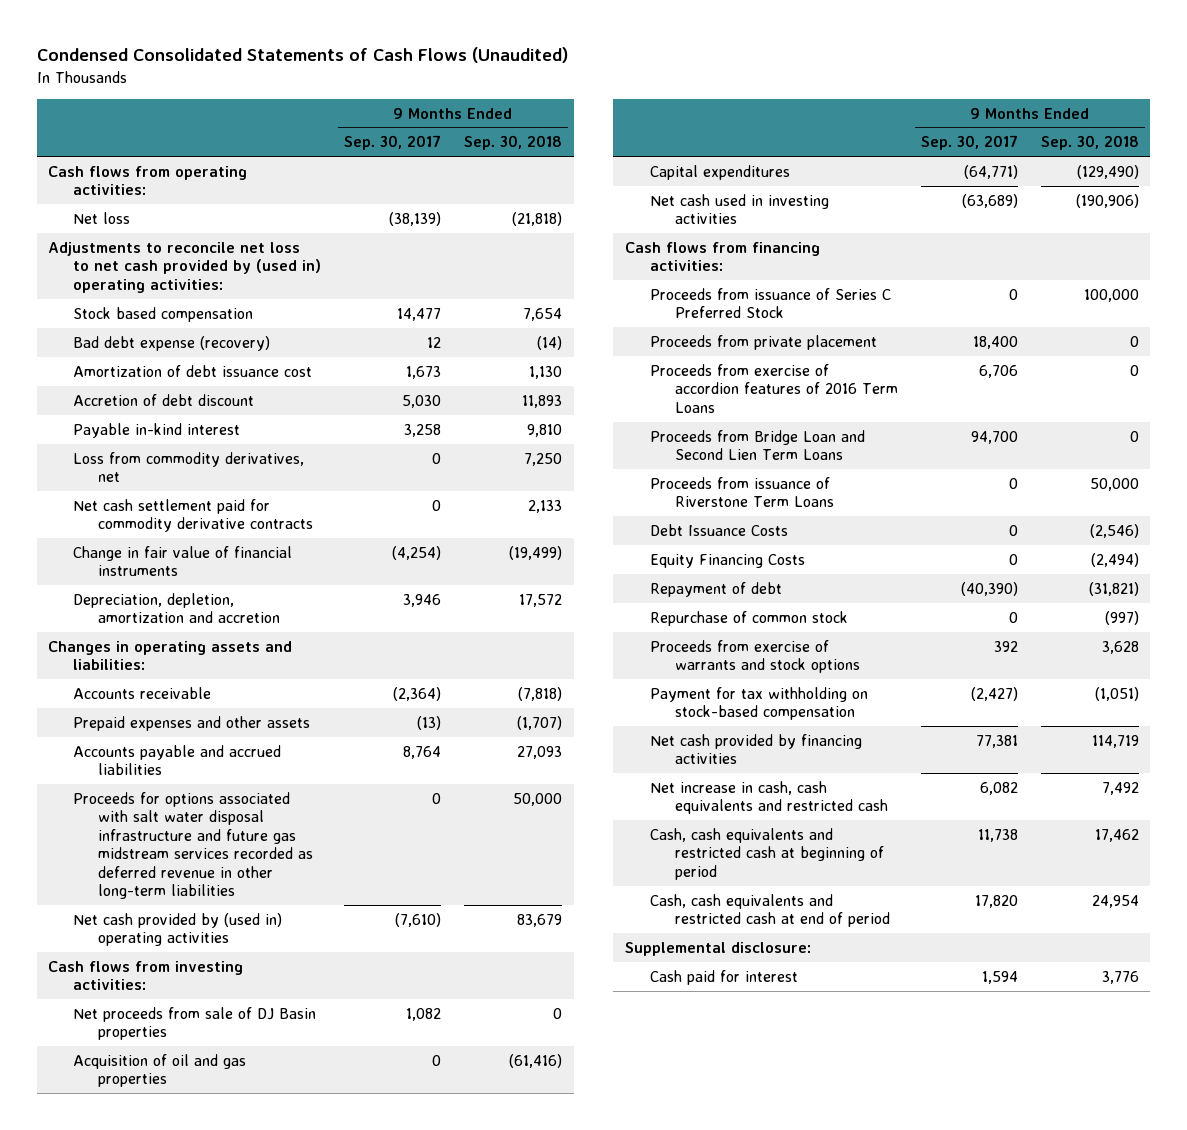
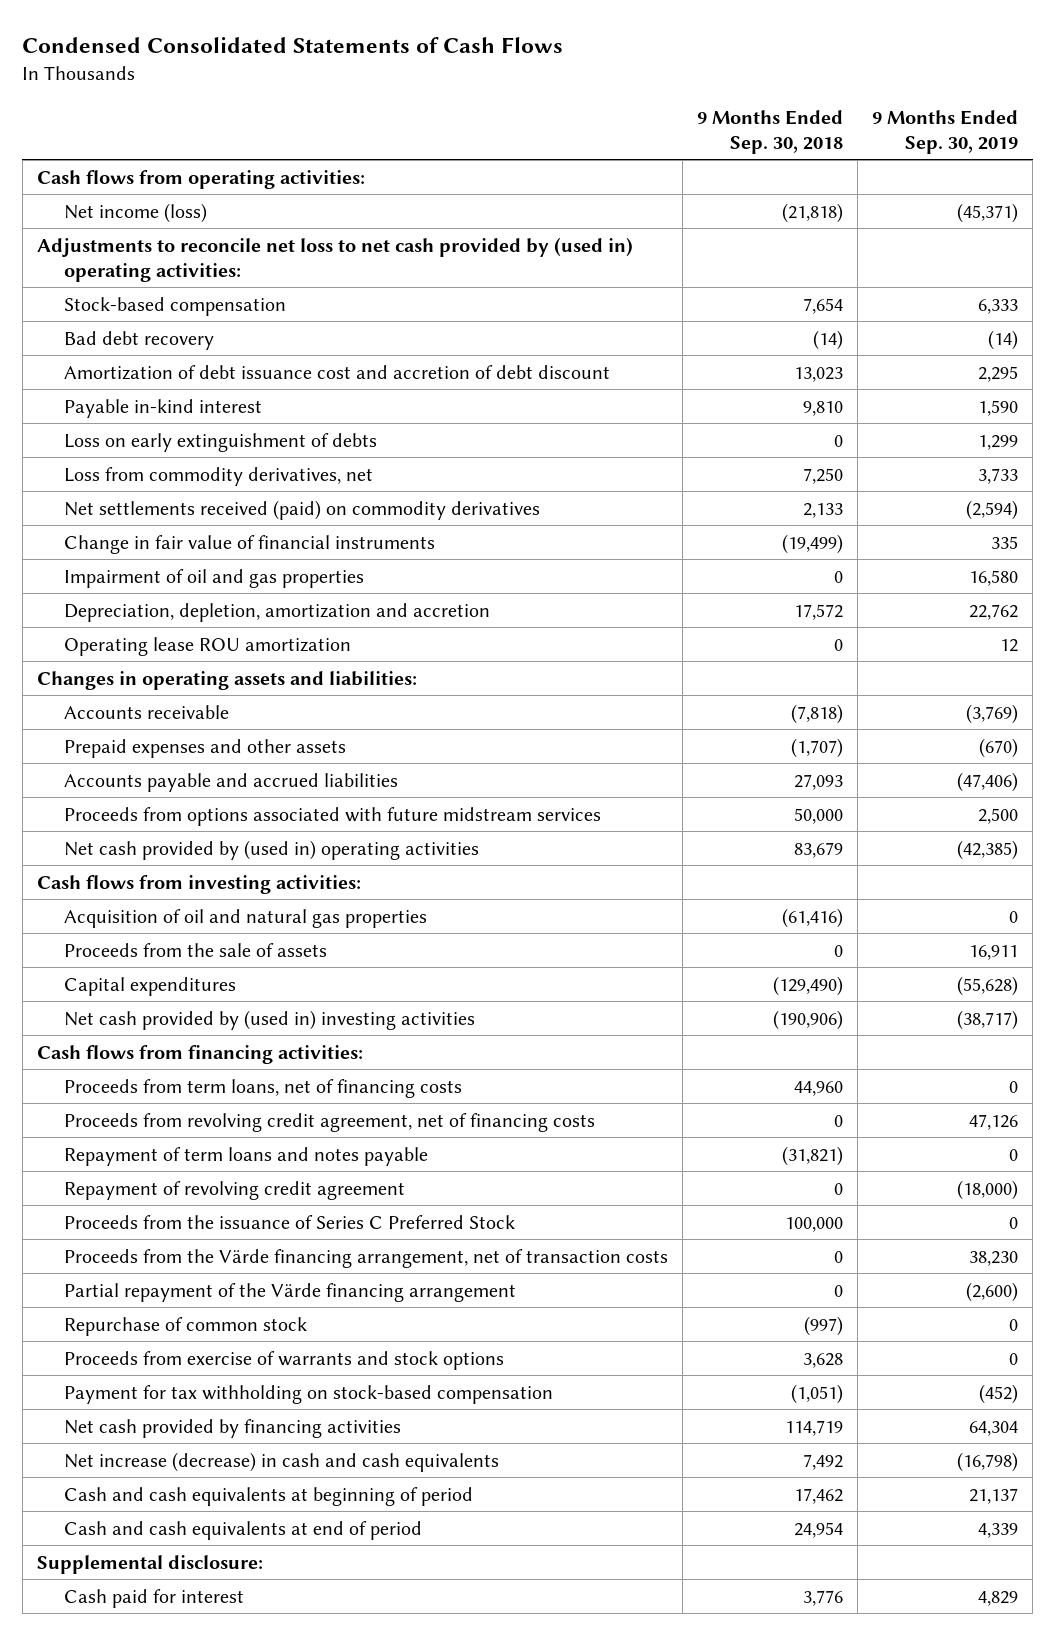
- Condensed Consolidated Statements of Cash Flows (Unaudited)
+ Condensed Consolidated Statements of Cash Flows
- | 9 Months Ended Sep. 30, 2017 | 9 Months Ended Sep. 30, 2018
+ | 9 Months Ended Sep. 30, 2018 | 9 Months Ended Sep. 30, 2019
- Net loss | (38,139) | (21,818)
+ Net income (loss) | (21,818) | (45,371)
- Stock based compensation | 14,477 | 7,654
- Bad debt expense (recovery) | 12 | (14)
- Amortization of debt issuance cost | 1,673 | 1,130
- Accretion of debt discount | 5,030 | 11,893
+ Stock-based compensation | 7,654 | 6,333
+ Bad debt recovery | (14) | (14)
+ Amortization of debt issuance cost and accretion of debt discount | 13,023 | 2,295
+ Loss on early extinguishment of debts | 0 | 1,299
- Net cash settlement paid for commodity derivative contracts | 0 | 2,133
+ Net settlements received (paid) on commodity derivatives | 2,133 | (2,594)
+ Impairment of oil and gas properties | 0 | 16,580
+ Operating lease ROU amortization | 0 | 12
- Proceeds for options associated with salt water disposal infrastructure and future gas midstream services recorded as deferred revenue in other long-term liabilities | 0 | 50,000
+ Proceeds from options associated with future midstream services | 50,000 | 2,500
- Net proceeds from sale of DJ Basin properties | 1,082 | 0
- Acquisition of oil and gas properties | 0 | (61,416)
+ Acquisition of oil and natural gas properties | (61,416) | 0
+ Proceeds from the sale of assets | 0 | 16,911
- Net cash used in investing activities | (63,689) | (190,906)
+ Net cash provided by (used in) investing activities | (190,906) | (38,717)
- Proceeds from issuance of Series C Preferred Stock | 0 | 100,000
- Proceeds from private placement | 18,400 | 0
- Proceeds from exercise of accordion features of 2016 Term Loans | 6,706 | 0
- Proceeds from Bridge Loan and Second Lien Term Loans | 94,700 | 0
- Proceeds from issuance of Riverstone Term Loans | 0 | 50,000
- Debt Issuance Costs | 0 | (2,546)
- Equity Financing Costs | 0 | (2,494)
- Repayment of debt | (40,390) | (31,821)
+ Proceeds from term loans, net of financing costs | 44,960 | 0
+ Proceeds from revolving credit agreement, net of financing costs | 0 | 47,126
+ Repayment of term loans and notes payable | (31,821) | 0
+ Repayment of revolving credit agreement | 0 | (18,000)
+ Proceeds from the issuance of Series C Preferred Stock | 100,000 | 0
+ Proceeds from the Värde financing arrangement, net of transaction costs | 0 | 38,230
+ Partial repayment of the Värde financing arrangement | 0 | (2,600)
- Net increase in cash, cash equivalents and restricted cash | 6,082 | 7,492
- Cash, cash equivalents and restricted cash at beginning of period | 11,738 | 17,462
- Cash, cash equivalents and restricted cash at end of period | 17,820 | 24,954
+ Net increase (decrease) in cash and cash equivalents | 7,492 | (16,798)
+ Cash and cash equivalents at beginning of period | 17,462 | 21,137
+ Cash and cash equivalents at end of period | 24,954 | 4,339

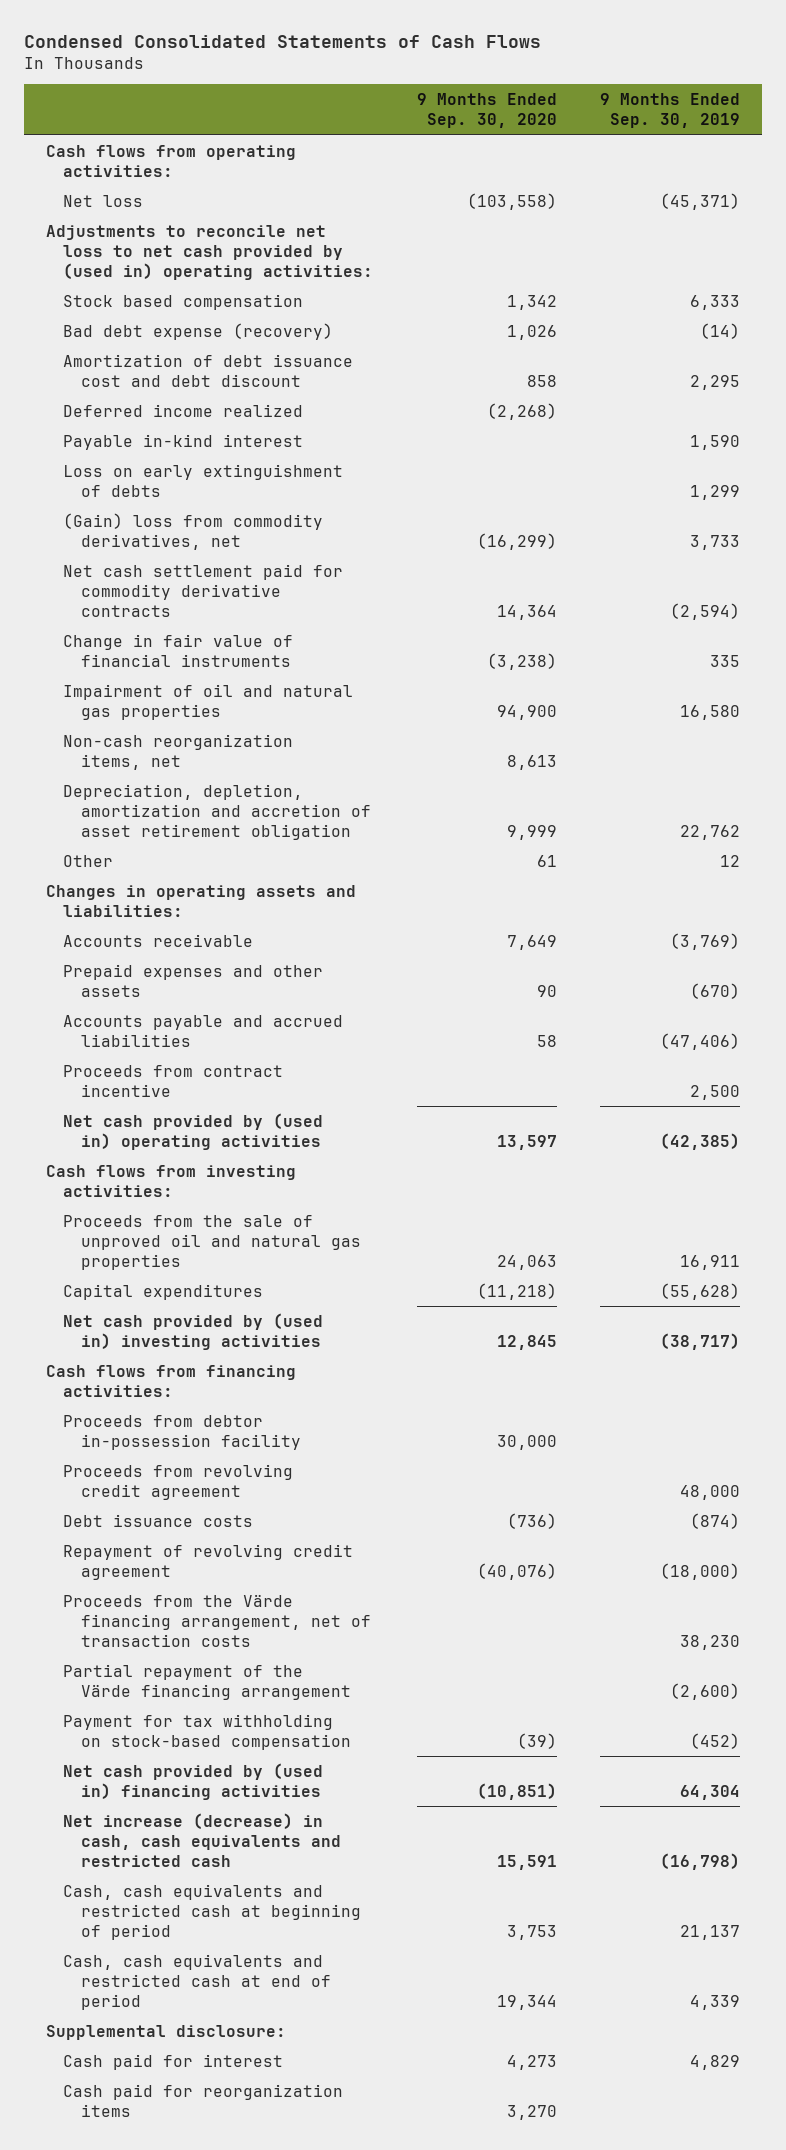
- | 9 Months Ended Sep. 30, 2018 | 9 Months Ended Sep. 30, 2019
+ | 9 Months Ended Sep. 30, 2020 | 9 Months Ended Sep. 30, 2019
- Net income (loss) | (21,818) | (45,371)
+ Net loss | (103,558) | (45,371)
- Stock-based compensation | 7,654 | 6,333
- Bad debt recovery | (14) | (14)
- Amortization of debt issuance cost and accretion of debt discount | 13,023 | 2,295
+ Stock based compensation | 1,342 | 6,333
+ Bad debt expense (recovery) | 1,026 | (14)
+ Amortization of debt issuance cost and debt discount | 858 | 2,295
+ Deferred income realized | (2,268) |
- Loss from commodity derivatives, net | 7,250 | 3,733
- Net settlements received (paid) on commodity derivatives | 2,133 | (2,594)
+ (Gain) loss from commodity derivatives, net | (16,299) | 3,733
+ Net cash settlement paid for commodity derivative contracts | 14,364 | (2,594)
- Impairment of oil and gas properties | 0 | 16,580
- Depreciation, depletion, amortization and accretion | 17,572 | 22,762
- Operating lease ROU amortization | 0 | 12
+ Impairment of oil and natural gas properties | 94,900 | 16,580
+ Non-cash reorganization items, net | 8,613 |
+ Depreciation, depletion, amortization and accretion of asset retirement obligation | 9,999 | 22,762
+ Other | 61 | 12
- Proceeds from options associated with future midstream services | 50,000 | 2,500
+ Proceeds from contract incentive | | 2,500
- Acquisition of oil and natural gas properties | (61,416) | 0
- Proceeds from the sale of assets | 0 | 16,911
+ Proceeds from the sale of unproved oil and natural gas properties | 24,063 | 16,911
- Proceeds from term loans, net of financing costs | 44,960 | 0
- Proceeds from revolving credit agreement, net of financing costs | 0 | 47,126
- Repayment of term loans and notes payable | (31,821) | 0
+ Proceeds from debtor in-possession facility | 30,000 |
+ Proceeds from revolving credit agreement | | 48,000
+ Debt issuance costs | (736) | (874)
- Proceeds from the issuance of Series C Preferred Stock | 100,000 | 0
- Repurchase of common stock | (997) | 0
- Proceeds from exercise of warrants and stock options | 3,628 | 0
- Net cash provided by financing activities | 114,719 | 64,304
- Net increase (decrease) in cash and cash equivalents | 7,492 | (16,798)
- Cash and cash equivalents at beginning of period | 17,462 | 21,137
- Cash and cash equivalents at end of period | 24,954 | 4,339
+ Net cash provided by (used in) financing activities | (10,851) | 64,304
+ Net increase (decrease) in cash, cash equivalents and restricted cash | 15,591 | (16,798)
+ Cash, cash equivalents and restricted cash at beginning of period | 3,753 | 21,137
+ Cash, cash equivalents and restricted cash at end of period | 19,344 | 4,339
+ Cash paid for reorganization items | 3,270 |

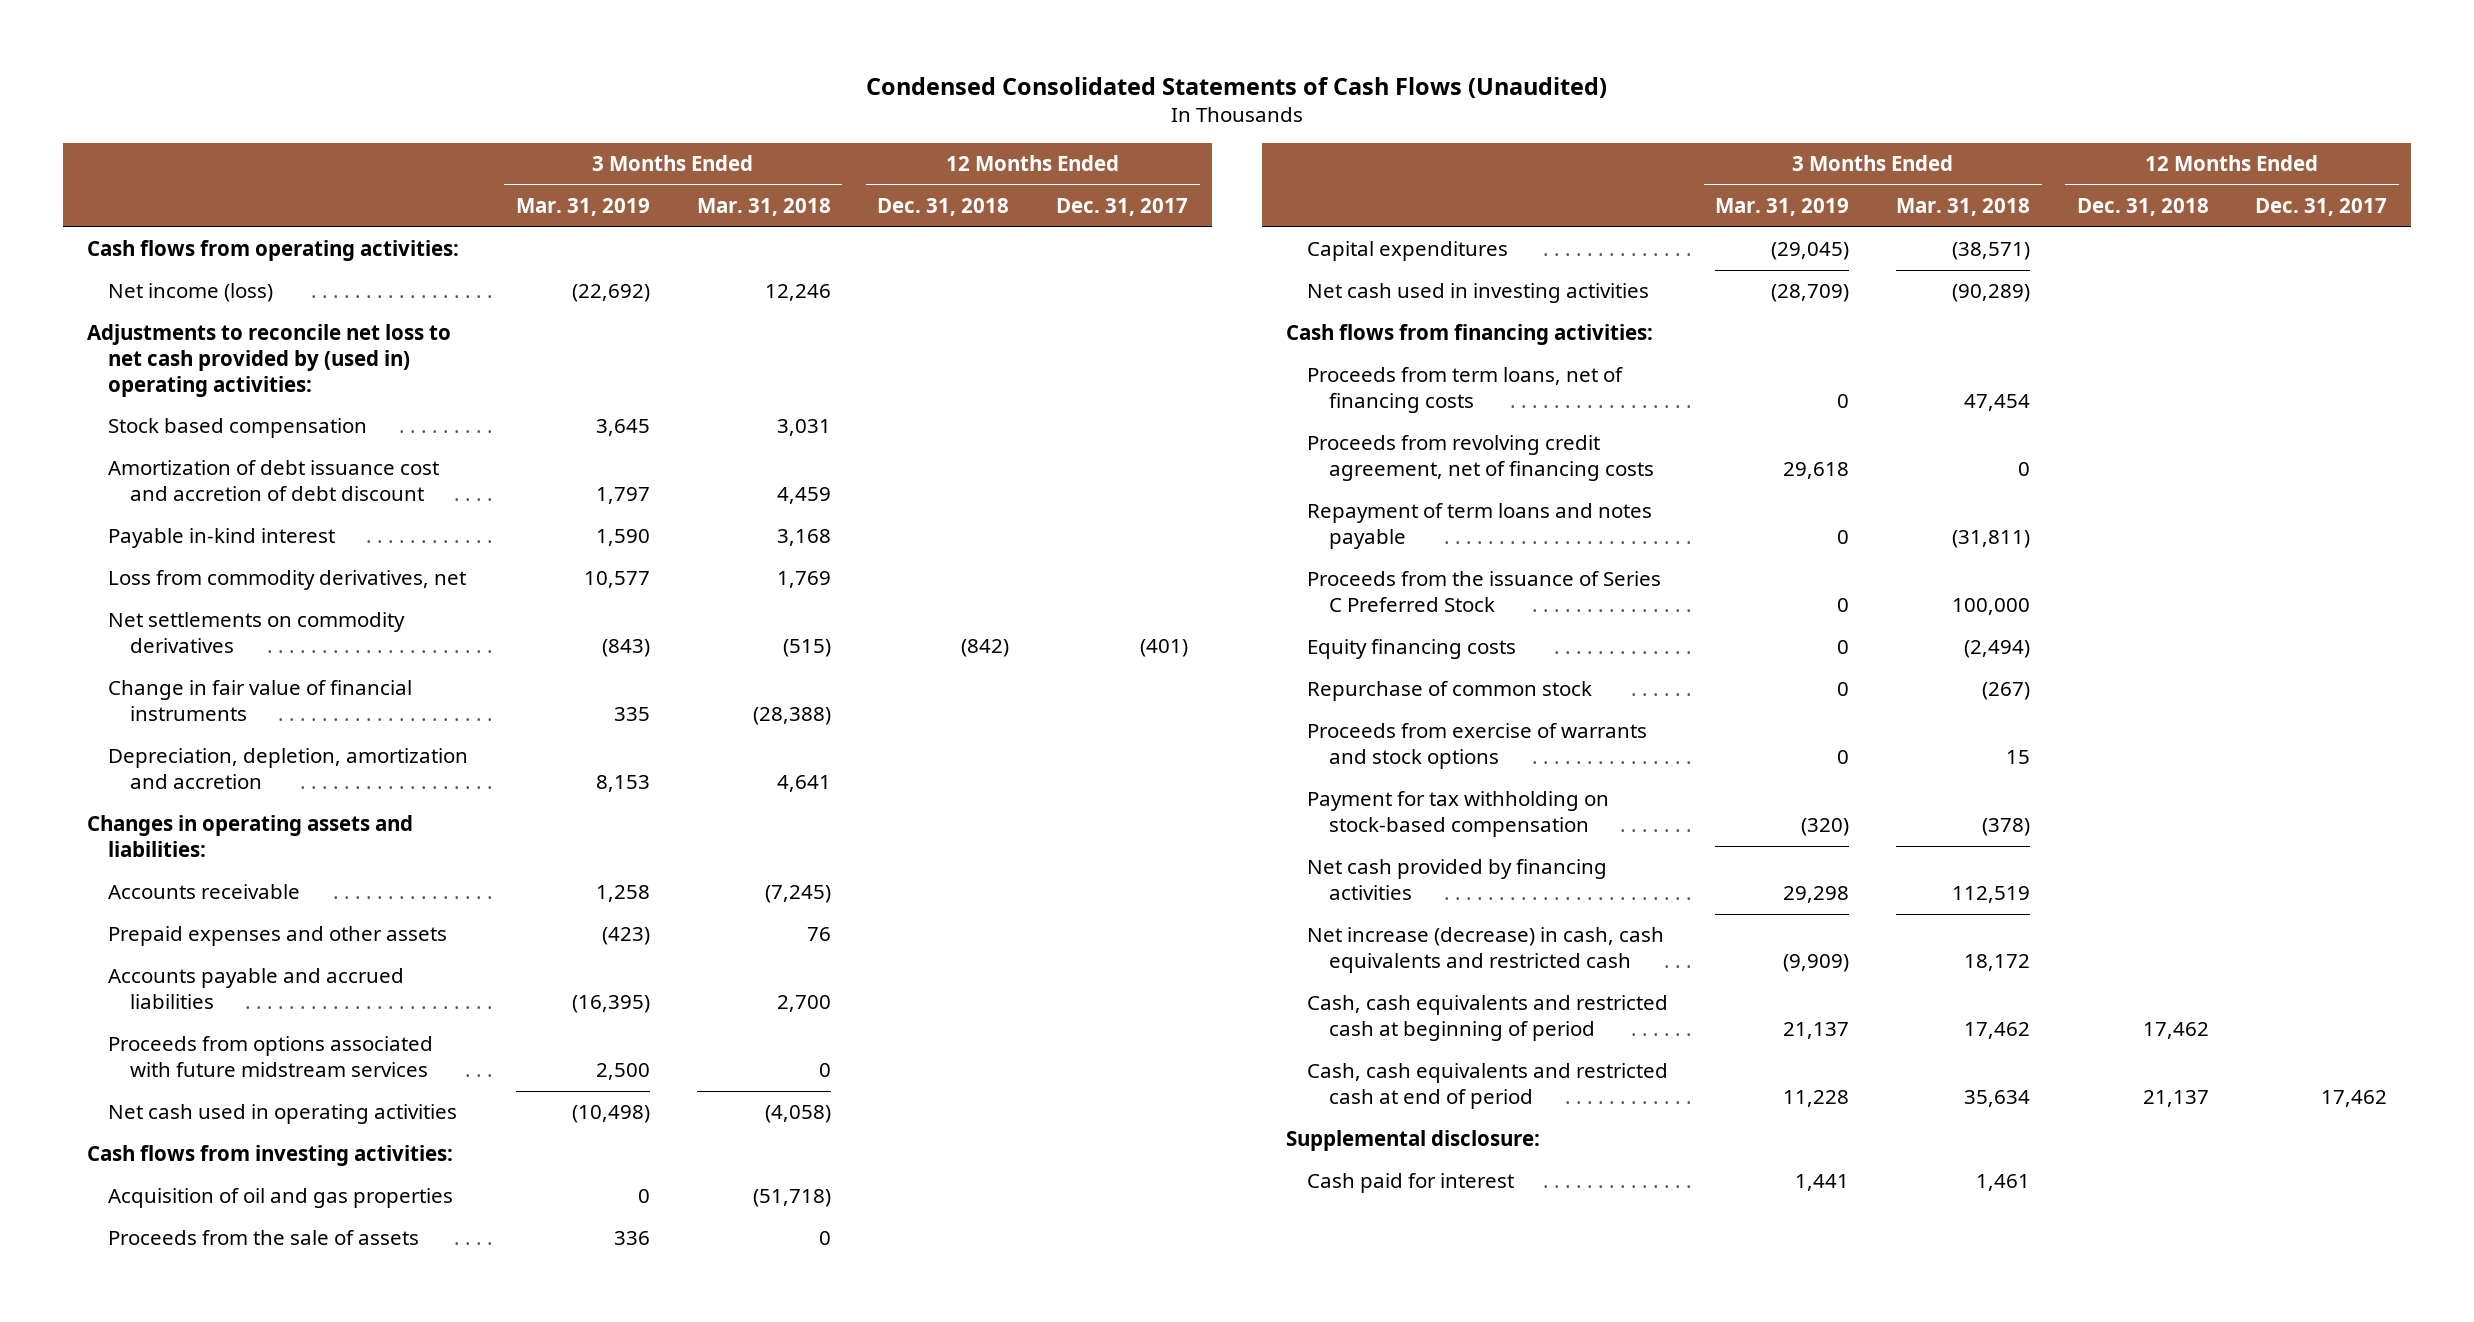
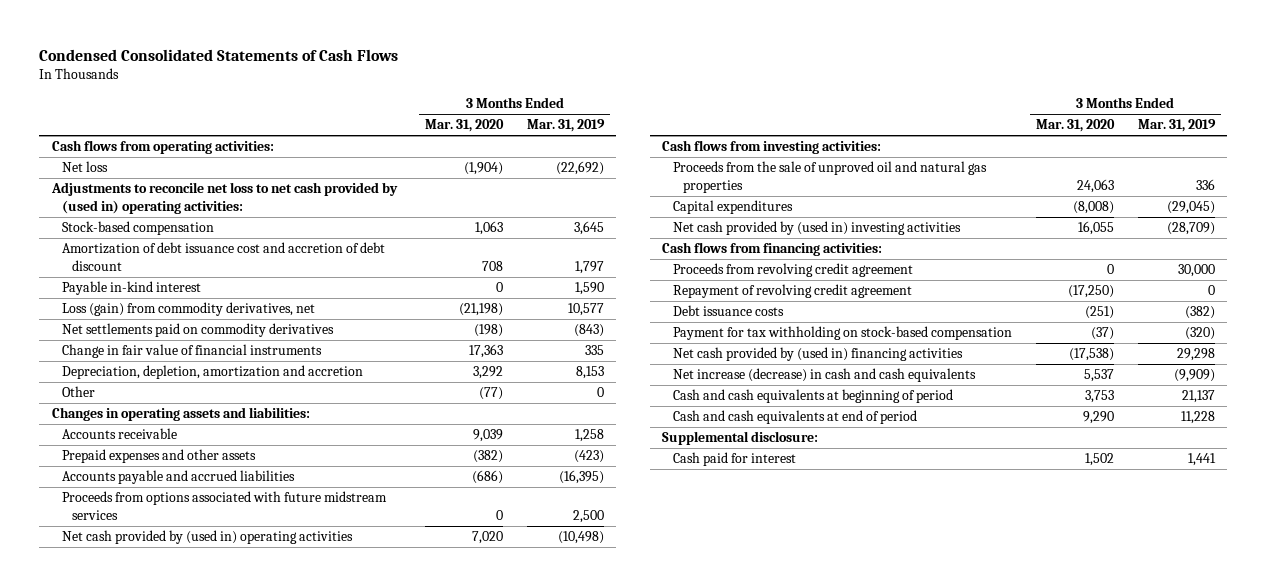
- Condensed Consolidated Statements of Cash Flows (Unaudited)
+ Condensed Consolidated Statements of Cash Flows
- | 3 Months Ended Mar. 31, 2019 | 3 Months Ended Mar. 31, 2018 | 12 Months Ended Dec. 31, 2018 | 12 Months Ended Dec. 31, 2017
+ | 3 Months Ended Mar. 31, 2020 | 3 Months Ended Mar. 31, 2019
- Net income (loss) | (22,692) | 12,246 | |
+ Net loss | (1,904) | (22,692)
- Stock based compensation | 3,645 | 3,031 | |
+ Stock-based compensation | 1,063 | 3,645
- Loss from commodity derivatives, net | 10,577 | 1,769 | |
- Net settlements on commodity derivatives | (843) | (515) | (842) | (401)
+ Loss (gain) from commodity derivatives, net | (21,198) | 10,577
+ Net settlements paid on commodity derivatives | (198) | (843)
+ Other | (77) | 0
- Net cash used in operating activities | (10,498) | (4,058) | |
+ Net cash provided by (used in) operating activities | 7,020 | (10,498)
- Acquisition of oil and gas properties | 0 | (51,718) | |
- Proceeds from the sale of assets | 336 | 0 | |
+ Proceeds from the sale of unproved oil and natural gas properties | 24,063 | 336
- Net cash used in investing activities | (28,709) | (90,289) | |
+ Net cash provided by (used in) investing activities | 16,055 | (28,709)
- Proceeds from term loans, net of financing costs | 0 | 47,454 | |
- Proceeds from revolving credit agreement, net of financing costs | 29,618 | 0 | |
- Repayment of term loans and notes payable | 0 | (31,811) | |
- Proceeds from the issuance of Series C Preferred Stock | 0 | 100,000 | |
- Equity financing costs | 0 | (2,494) | |
- Repurchase of common stock | 0 | (267) | |
- Proceeds from exercise of warrants and stock options | 0 | 15 | |
+ Proceeds from revolving credit agreement | 0 | 30,000
+ Repayment of revolving credit agreement | (17,250) | 0
+ Debt issuance costs | (251) | (382)
- Net cash provided by financing activities | 29,298 | 112,519 | |
- Net increase (decrease) in cash, cash equivalents and restricted cash | (9,909) | 18,172 | |
- Cash, cash equivalents and restricted cash at beginning of period | 21,137 | 17,462 | 17,462 |
- Cash, cash equivalents and restricted cash at end of period | 11,228 | 35,634 | 21,137 | 17,462
+ Net cash provided by (used in) financing activities | (17,538) | 29,298
+ Net increase (decrease) in cash and cash equivalents | 5,537 | (9,909)
+ Cash and cash equivalents at beginning of period | 3,753 | 21,137
+ Cash and cash equivalents at end of period | 9,290 | 11,228

